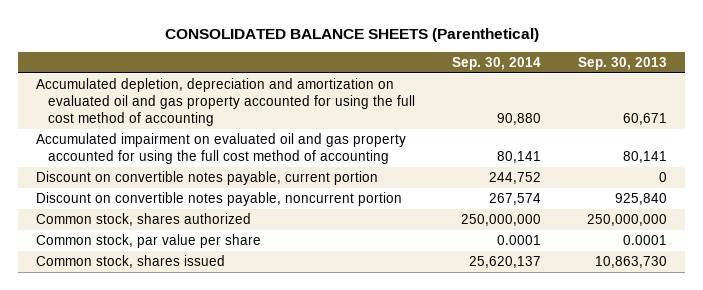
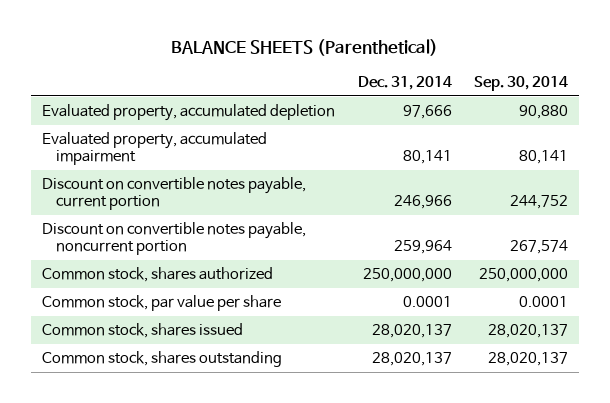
- CONSOLIDATED BALANCE SHEETS (Parenthetical)
+ BALANCE SHEETS (Parenthetical)
- | Sep. 30, 2014 | Sep. 30, 2013
+ | Dec. 31, 2014 | Sep. 30, 2014
- Accumulated depletion, depreciation and amortization on evaluated oil and gas property accounted for using the full cost method of accounting | 90,880 | 60,671
- Accumulated impairment on evaluated oil and gas property accounted for using the full cost method of accounting | 80,141 | 80,141
+ Evaluated property, accumulated depletion | 97,666 | 90,880
+ Evaluated property, accumulated impairment | 80,141 | 80,141
- Common stock, shares issued | 25,620,137 | 10,863,730
+ Common stock, shares issued | 28,020,137 | 28,020,137
+ Common stock, shares outstanding | 28,020,137 | 28,020,137

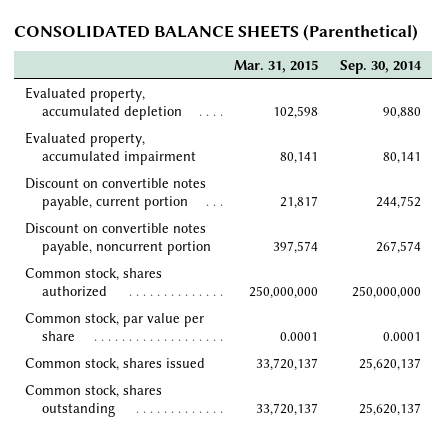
- BALANCE SHEETS (Parenthetical)
+ CONSOLIDATED BALANCE SHEETS (Parenthetical)
- | Dec. 31, 2014 | Sep. 30, 2014
+ | Mar. 31, 2015 | Sep. 30, 2014
- Common stock, shares issued | 28,020,137 | 28,020,137
- Common stock, shares outstanding | 28,020,137 | 28,020,137
+ Common stock, shares issued | 33,720,137 | 25,620,137
+ Common stock, shares outstanding | 33,720,137 | 25,620,137

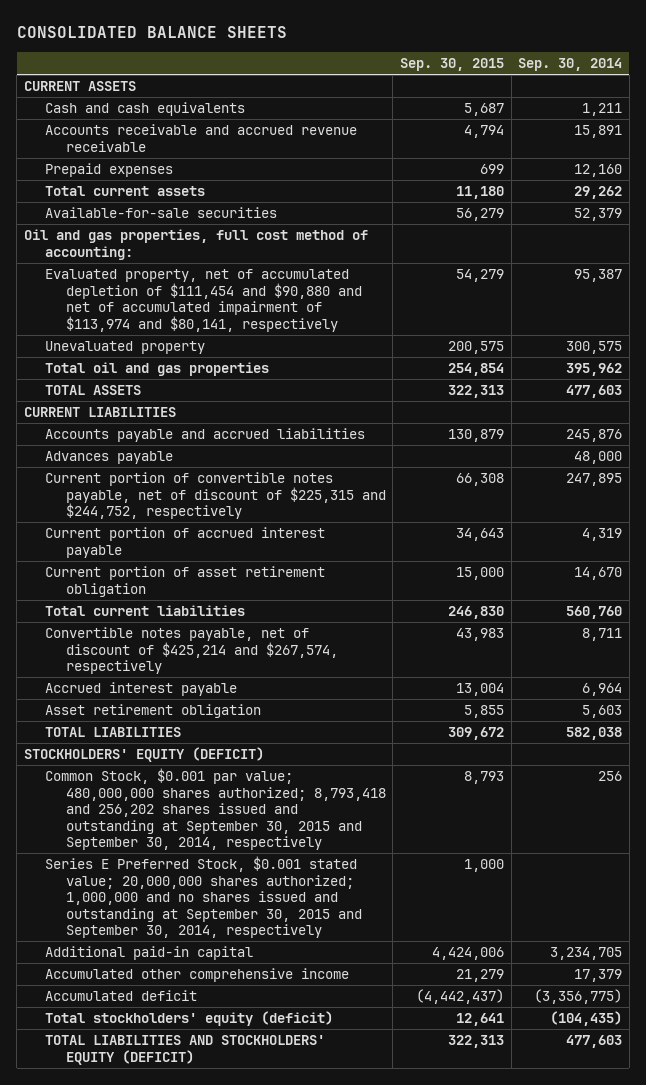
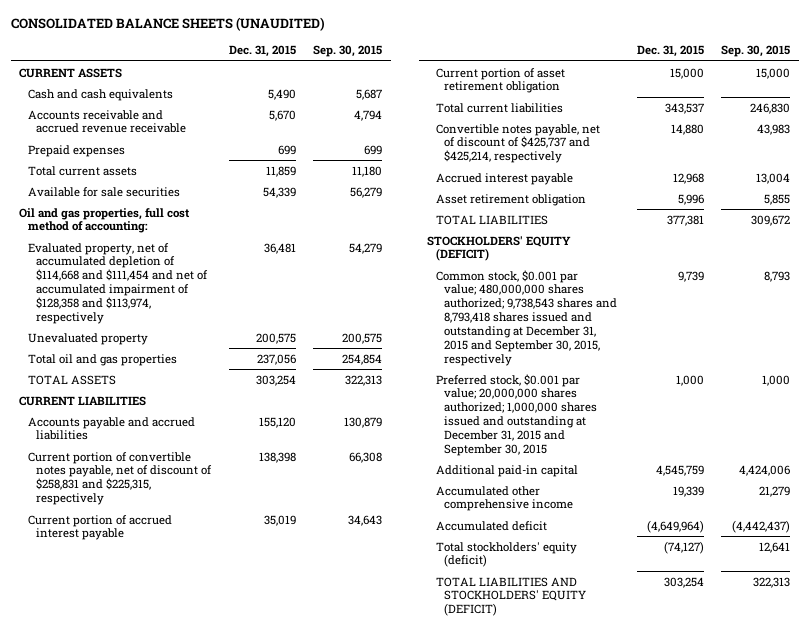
- CONSOLIDATED BALANCE SHEETS
+ CONSOLIDATED BALANCE SHEETS (UNAUDITED)
- | Sep. 30, 2015 | Sep. 30, 2014
+ | Dec. 31, 2015 | Sep. 30, 2015
- Available-for-sale securities | 56,279 | 52,379
+ Available for sale securities | 54,339 | 56,279
- Evaluated property, net of accumulated depletion of $111,454 and $90,880 and net of accumulated impairment of $113,974 and $80,141, respectively | 54,279 | 95,387
+ Evaluated property, net of accumulated depletion of $114,668 and $111,454 and net of accumulated impairment of $128,358 and $113,974, respectively | 36,481 | 54,279
- Advances payable | | 48,000
- Current portion of convertible notes payable, net of discount of $225,315 and $244,752, respectively | 66,308 | 247,895
+ Current portion of convertible notes payable, net of discount of $258,831 and $225,315, respectively | 138,398 | 66,308
- Convertible notes payable, net of discount of $425,214 and $267,574, respectively | 43,983 | 8,711
+ Convertible notes payable, net of discount of $425,737 and $425,214, respectively | 14,880 | 43,983
- Common Stock, $0.001 par value; 480,000,000 shares authorized; 8,793,418 and 256,202 shares issued and outstanding at September 30, 2015 and September 30, 2014, respectively | 8,793 | 256
- Series E Preferred Stock, $0.001 stated value; 20,000,000 shares authorized; 1,000,000 and no shares issued and outstanding at September 30, 2015 and September 30, 2014, respectively | 1,000 |
+ Common stock, $0.001 par value; 480,000,000 shares authorized; 9,738,543 shares and 8,793,418 shares issued and outstanding at December 31, 2015 and September 30, 2015, respectively | 9,739 | 8,793
+ Preferred stock, $0.001 par value; 20,000,000 shares authorized; 1,000,000 shares issued and outstanding at December 31, 2015 and September 30, 2015 | 1,000 | 1,000

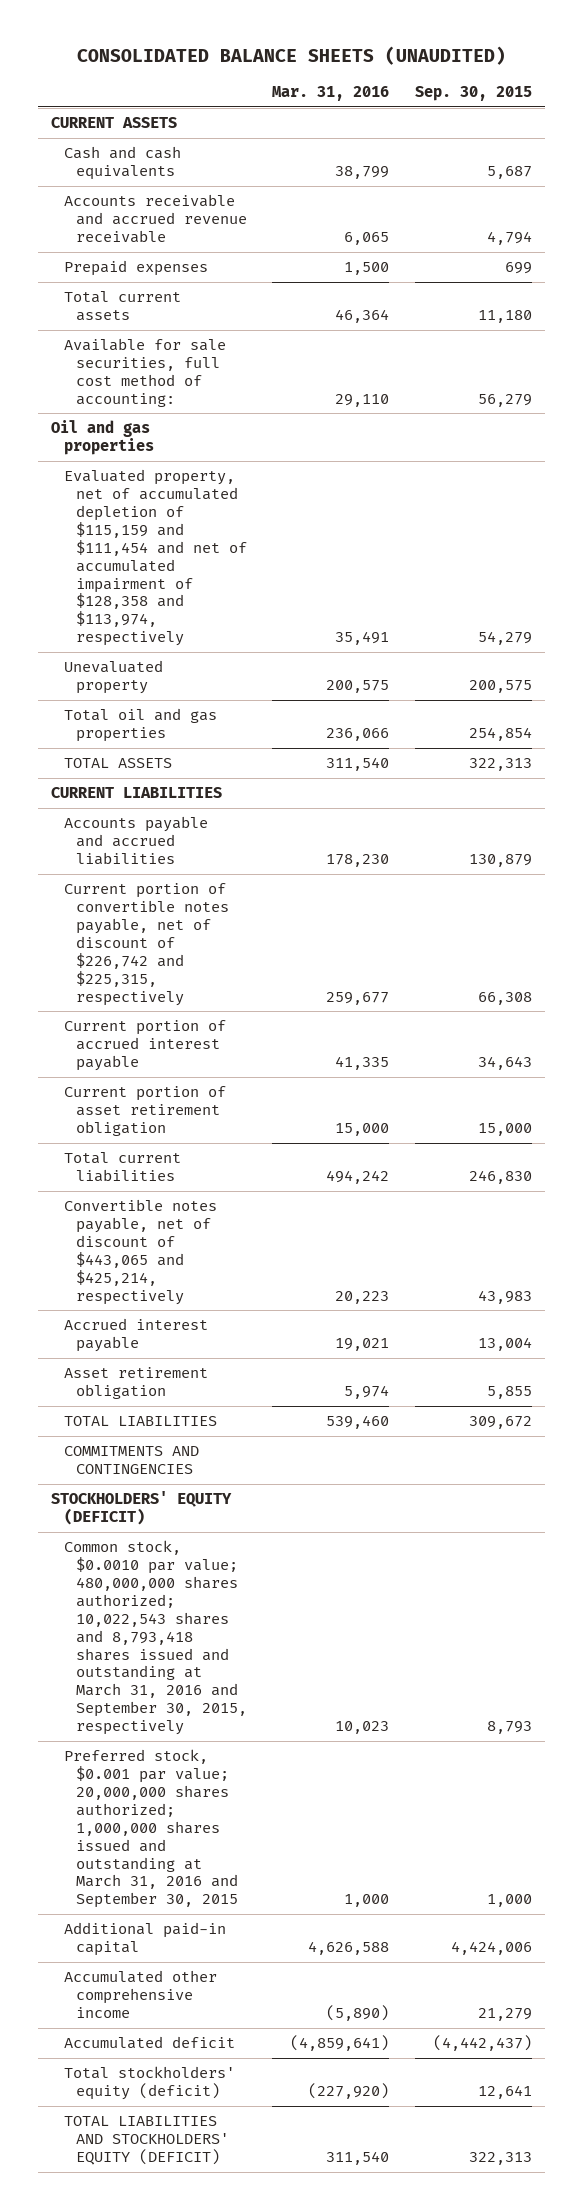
- | Dec. 31, 2015 | Sep. 30, 2015
+ | Mar. 31, 2016 | Sep. 30, 2015
- Available for sale securities | 54,339 | 56,279
- Oil and gas properties, full cost method of accounting:
- Evaluated property, net of accumulated depletion of $114,668 and $111,454 and net of accumulated impairment of $128,358 and $113,974, respectively | 36,481 | 54,279
+ Available for sale securities, full cost method of accounting: | 29,110 | 56,279
+ Oil and gas properties
+ Evaluated property, net of accumulated depletion of $115,159 and $111,454 and net of accumulated impairment of $128,358 and $113,974, respectively | 35,491 | 54,279
- Current portion of convertible notes payable, net of discount of $258,831 and $225,315, respectively | 138,398 | 66,308
+ Current portion of convertible notes payable, net of discount of $226,742 and $225,315, respectively | 259,677 | 66,308
- Convertible notes payable, net of discount of $425,737 and $425,214, respectively | 14,880 | 43,983
+ Convertible notes payable, net of discount of $443,065 and $425,214, respectively | 20,223 | 43,983
+ COMMITMENTS AND CONTINGENCIES
- Common stock, $0.001 par value; 480,000,000 shares authorized; 9,738,543 shares and 8,793,418 shares issued and outstanding at December 31, 2015 and September 30, 2015, respectively | 9,739 | 8,793
- Preferred stock, $0.001 par value; 20,000,000 shares authorized; 1,000,000 shares issued and outstanding at December 31, 2015 and September 30, 2015 | 1,000 | 1,000
+ Common stock, $0.0010 par value; 480,000,000 shares authorized; 10,022,543 shares and 8,793,418 shares issued and outstanding at March 31, 2016 and September 30, 2015, respectively | 10,023 | 8,793
+ Preferred stock, $0.001 par value; 20,000,000 shares authorized; 1,000,000 shares issued and outstanding at March 31, 2016 and September 30, 2015 | 1,000 | 1,000

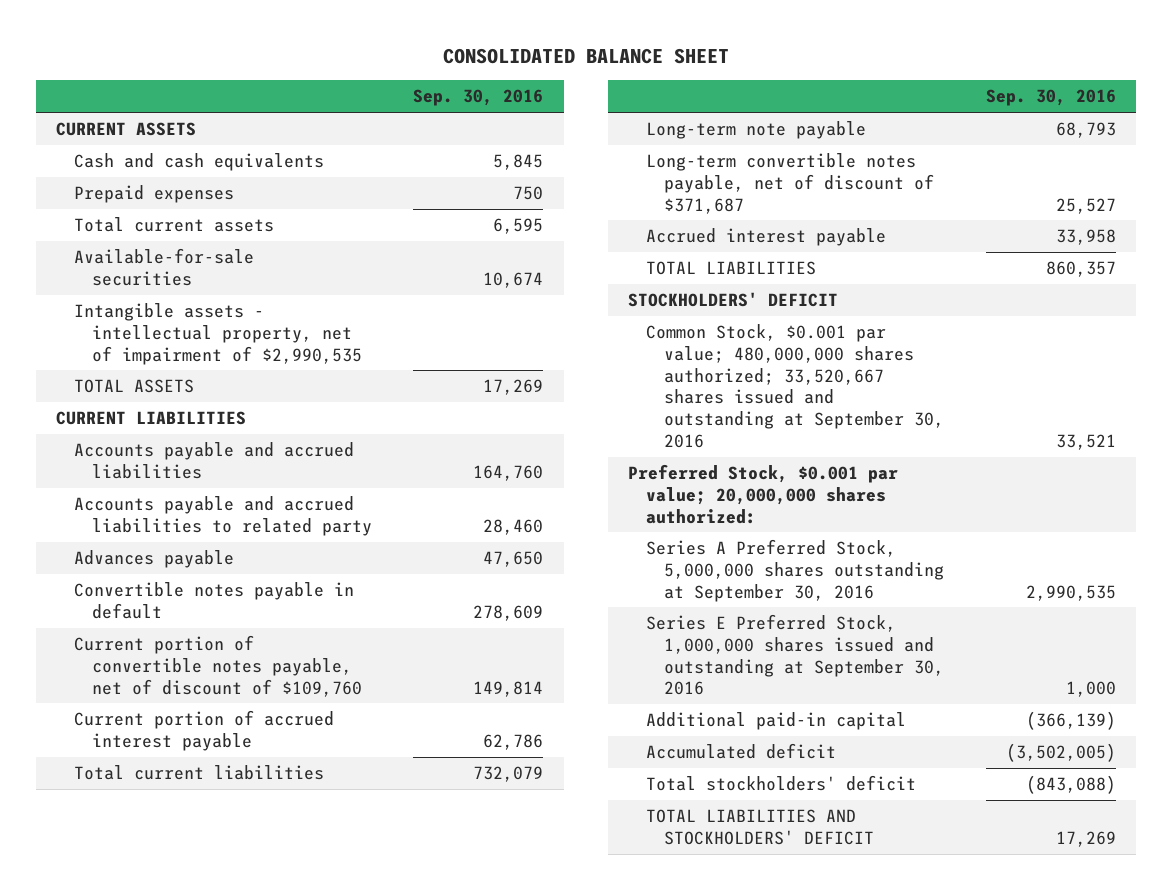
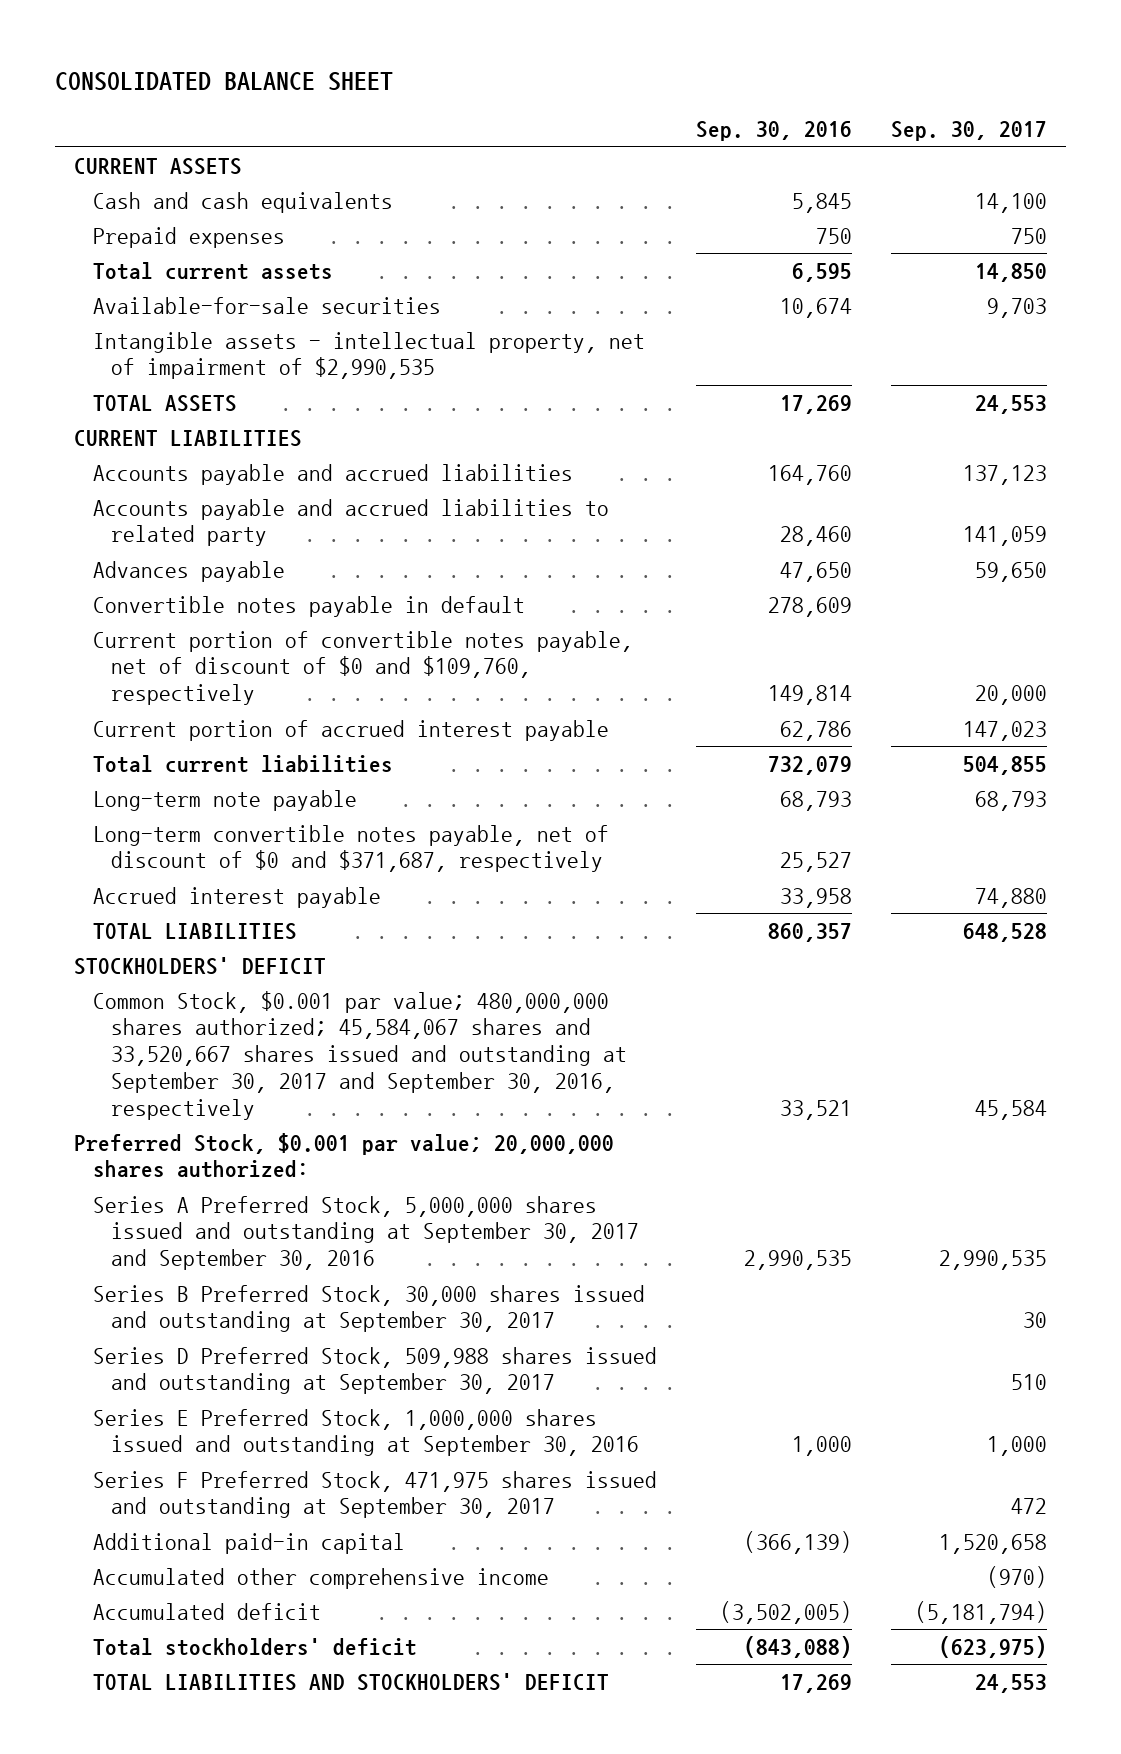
- | Sep. 30, 2016
+ | Sep. 30, 2016 | Sep. 30, 2017
- Current portion of convertible notes payable, net of discount of $109,760 | 149,814
+ Current portion of convertible notes payable, net of discount of $0 and $109,760, respectively | 149,814 | 20,000
- Long-term convertible notes payable, net of discount of $371,687 | 25,527
+ Long-term convertible notes payable, net of discount of $0 and $371,687, respectively | 25,527 |
- Common Stock, $0.001 par value; 480,000,000 shares authorized; 33,520,667 shares issued and outstanding at September 30, 2016 | 33,521
+ Common Stock, $0.001 par value; 480,000,000 shares authorized; 45,584,067 shares and 33,520,667 shares issued and outstanding at September 30, 2017 and September 30, 2016, respectively | 33,521 | 45,584
- Series A Preferred Stock, 5,000,000 shares outstanding at September 30, 2016 | 2,990,535
+ Series A Preferred Stock, 5,000,000 shares issued and outstanding at September 30, 2017 and September 30, 2016 | 2,990,535 | 2,990,535
+ Series B Preferred Stock, 30,000 shares issued and outstanding at September 30, 2017 | | 30
+ Series D Preferred Stock, 509,988 shares issued and outstanding at September 30, 2017 | | 510
+ Series F Preferred Stock, 471,975 shares issued and outstanding at September 30, 2017 | | 472
+ Accumulated other comprehensive income | | (970)

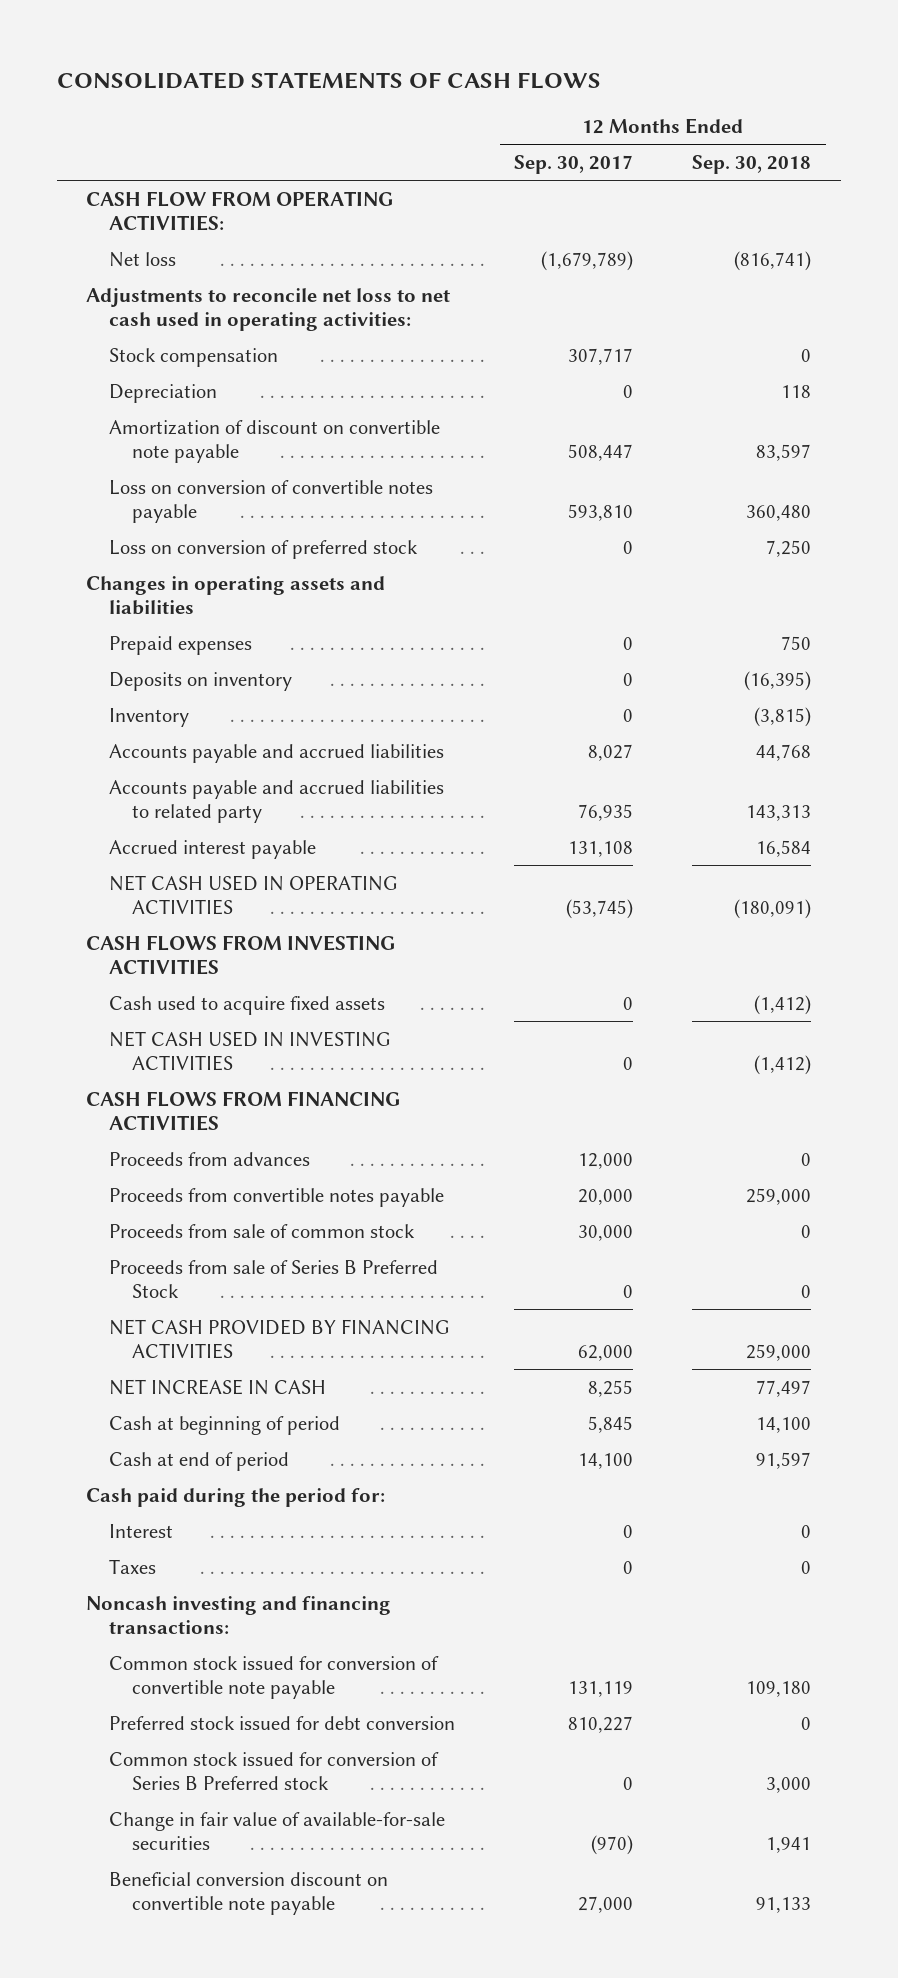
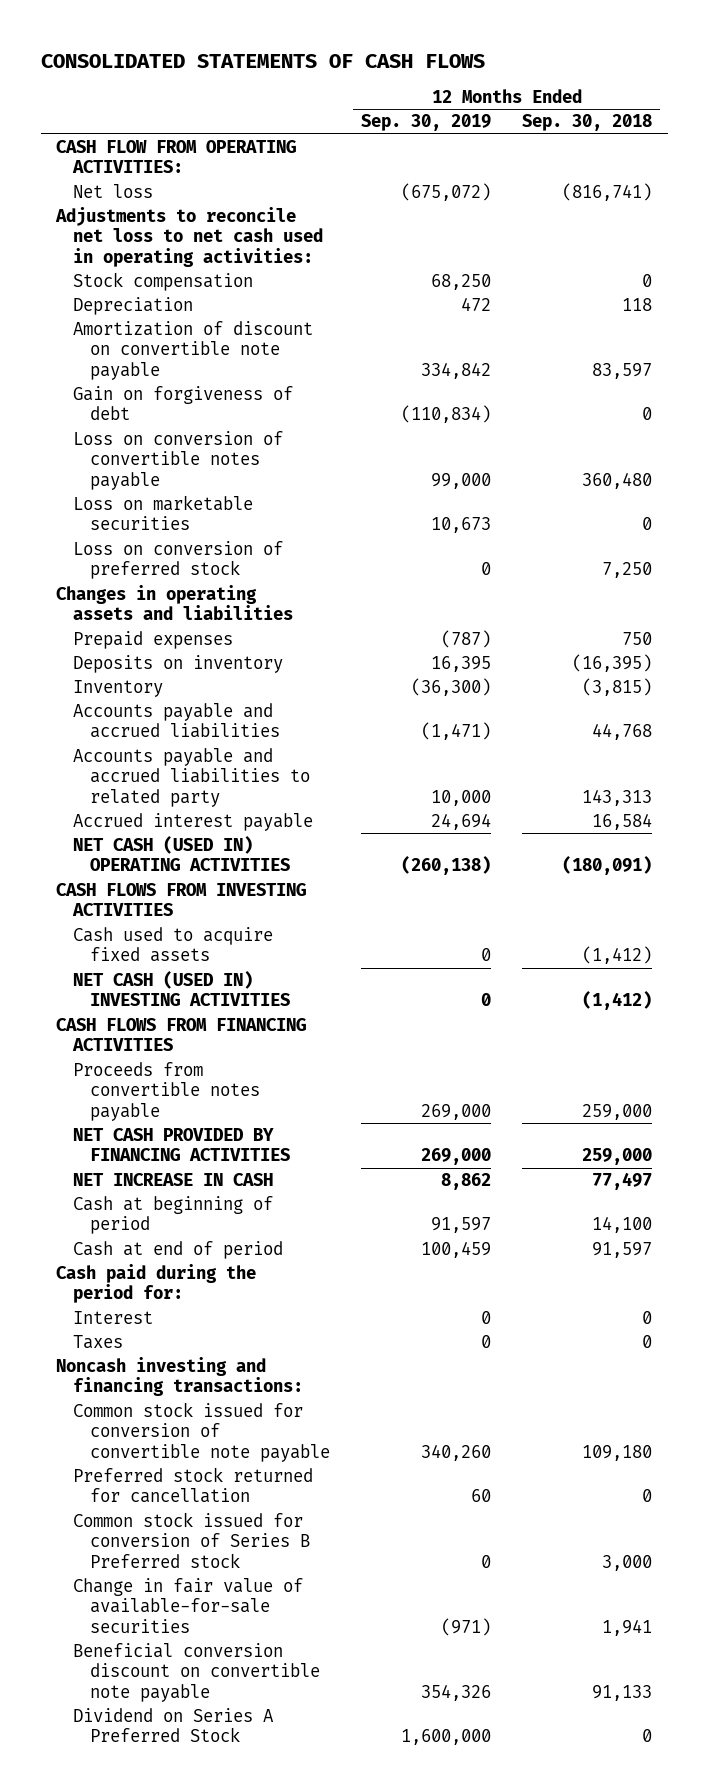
- | 12 Months Ended Sep. 30, 2017 | 12 Months Ended Sep. 30, 2018
+ | 12 Months Ended Sep. 30, 2019 | 12 Months Ended Sep. 30, 2018
+ Gain on forgiveness of debt | (110,834) | 0
+ Loss on marketable securities | 10,673 | 0
- NET CASH USED IN OPERATING ACTIVITIES | (53,745) | (180,091)
+ NET CASH (USED IN) OPERATING ACTIVITIES | (260,138) | (180,091)
- NET CASH USED IN INVESTING ACTIVITIES | 0 | (1,412)
+ NET CASH (USED IN) INVESTING ACTIVITIES | 0 | (1,412)
- Proceeds from advances | 12,000 | 0
- Proceeds from sale of common stock | 30,000 | 0
- Proceeds from sale of Series B Preferred Stock | 0 | 0
- Preferred stock issued for debt conversion | 810,227 | 0
+ Preferred stock returned for cancellation | 60 | 0
+ Dividend on Series A Preferred Stock | 1,600,000 | 0

